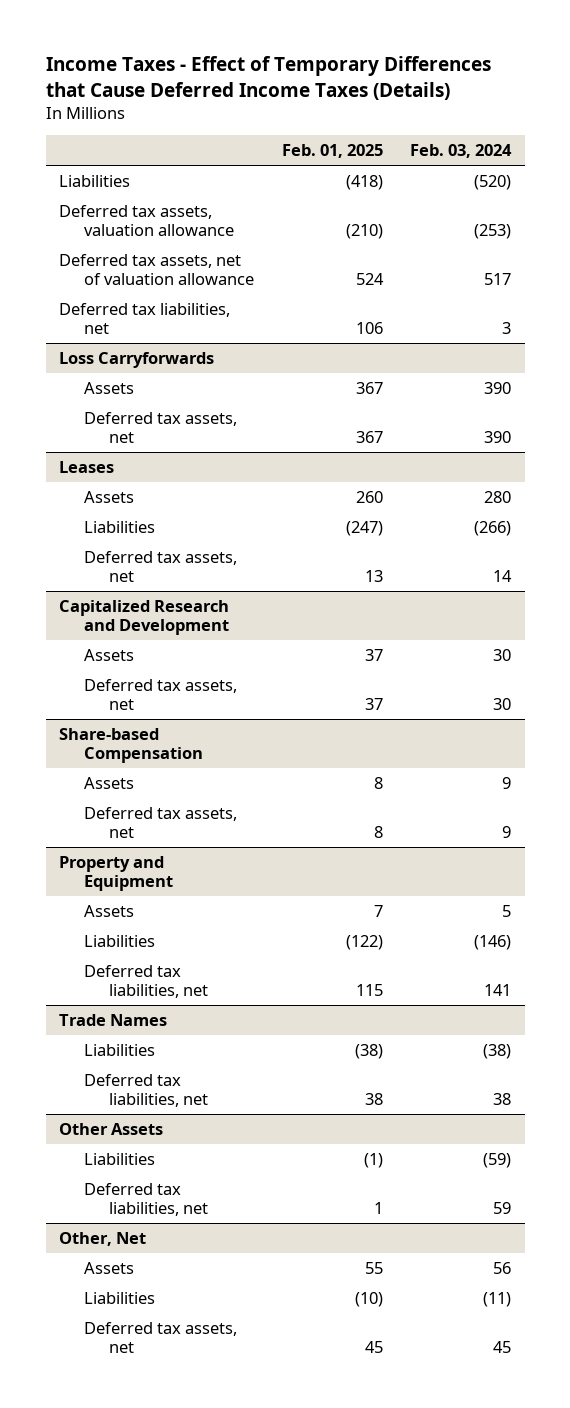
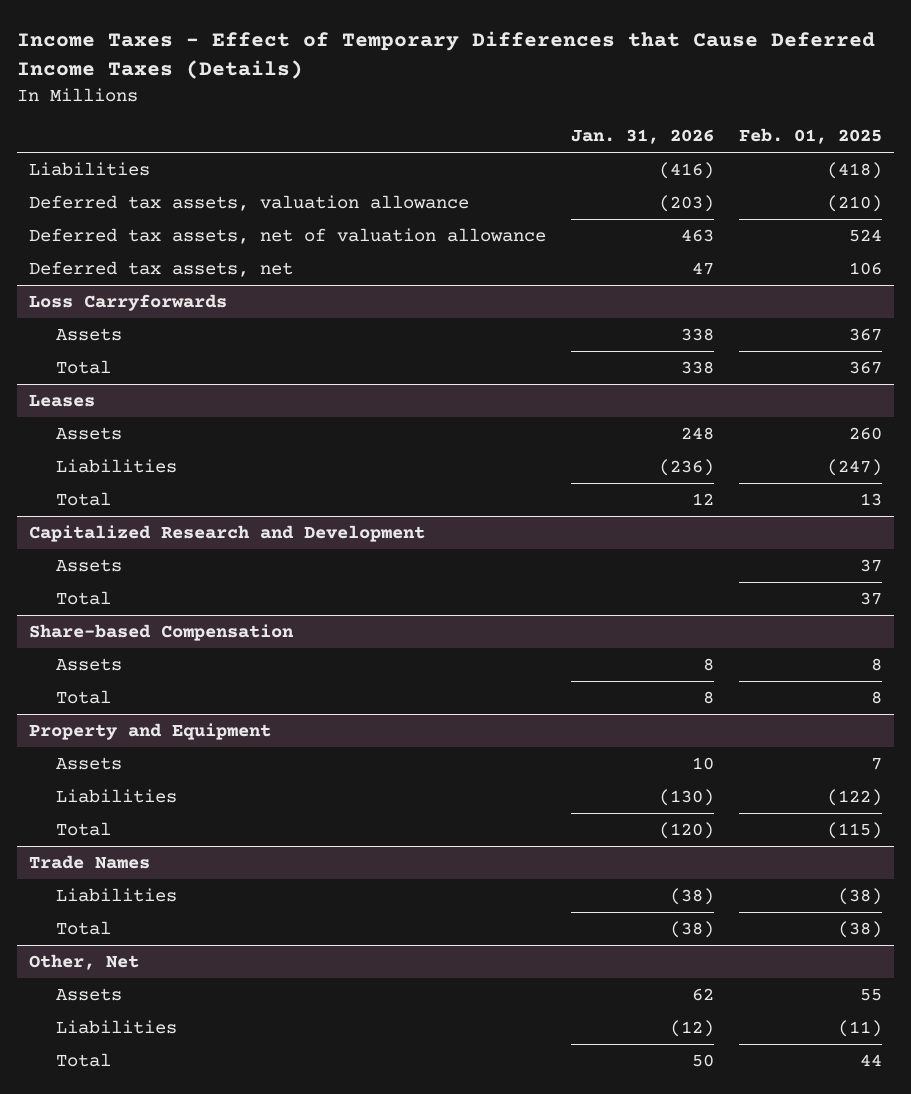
- | Feb. 01, 2025 | Feb. 03, 2024
+ | Jan. 31, 2026 | Feb. 01, 2025
- Deferred tax liabilities, net | 106 | 3
+ Deferred tax assets, net | 47 | 106
@ Loss Carryforwards
- Deferred tax assets, net | 367 | 390
+ Total | 338 | 367
@ Leases
- Deferred tax assets, net | 13 | 14
+ Total | 12 | 13
@ Capitalized Research and Development
- Deferred tax assets, net | 37 | 30
+ Total | | 37
@ Share-based Compensation
- Deferred tax assets, net | 8 | 9
+ Total | 8 | 8
@ Property and Equipment
- Deferred tax liabilities, net | 115 | 141
+ Total | (120) | (115)
@ Trade Names
- Deferred tax liabilities, net | 38 | 38
- Other Assets
- Liabilities | (1) | (59)
- Deferred tax liabilities, net | 1 | 59
@ Trade Names
+ Total | (38) | (38)
@ Other, Net
- Liabilities | (10) | (11)
- Deferred tax assets, net | 45 | 45
+ Liabilities | (12) | (11)
+ Total | 50 | 44

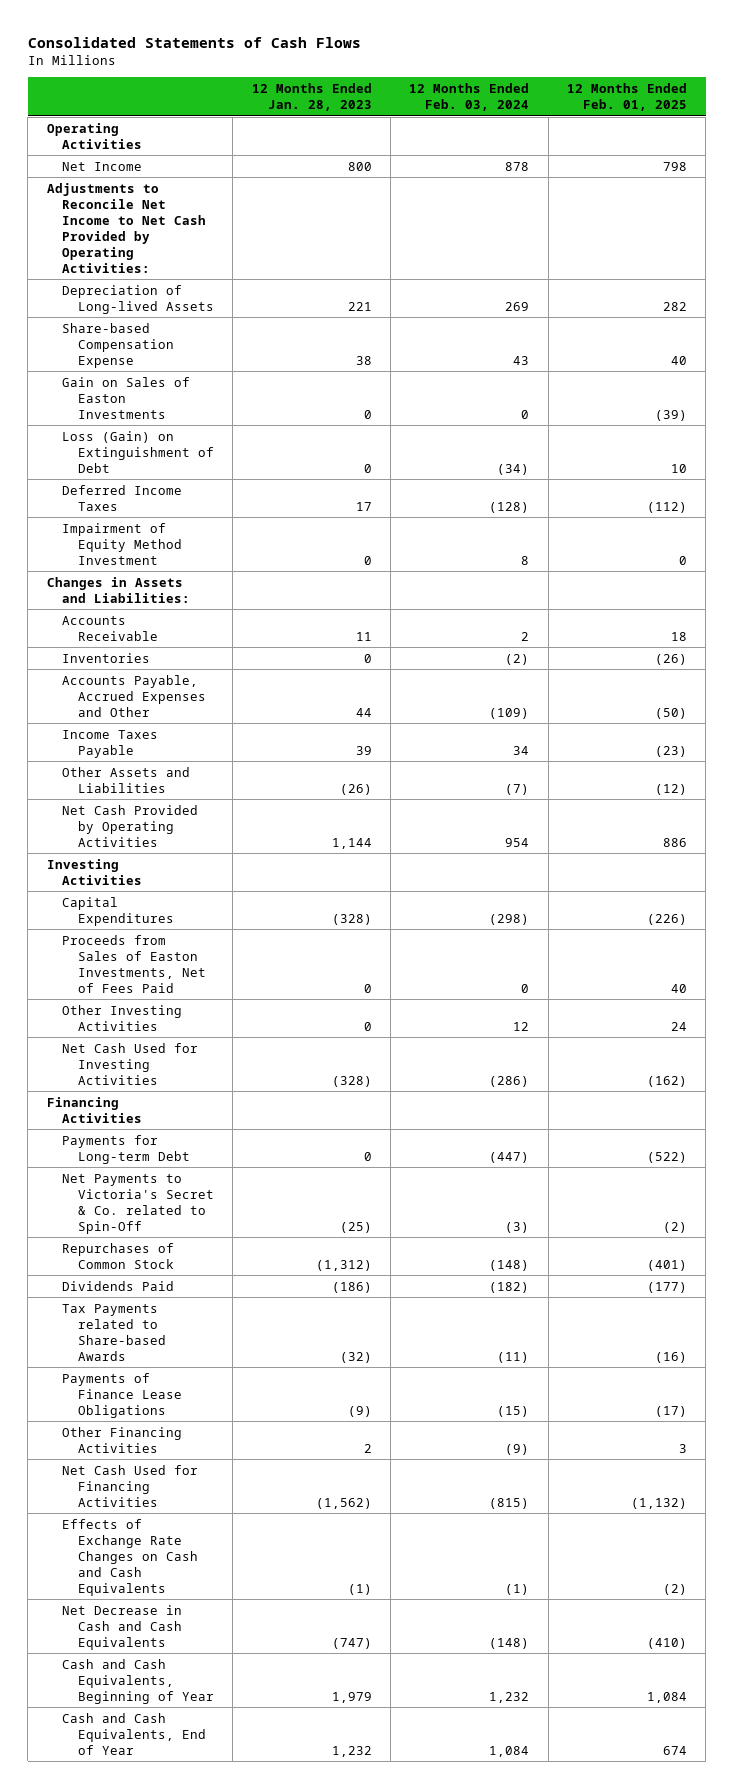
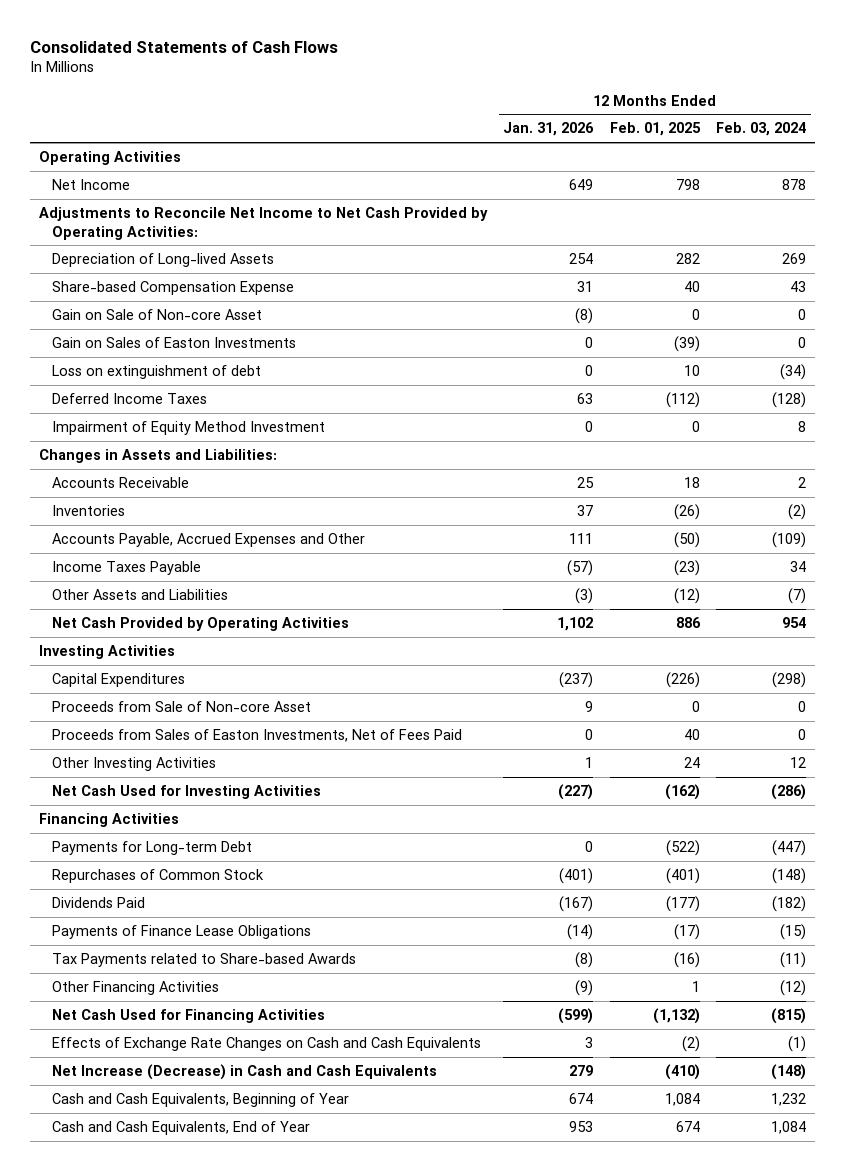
- | 12 Months Ended Jan. 28, 2023 | 12 Months Ended Feb. 03, 2024 | 12 Months Ended Feb. 01, 2025
+ | 12 Months Ended Jan. 31, 2026 | 12 Months Ended Feb. 01, 2025 | 12 Months Ended Feb. 03, 2024
+ Gain on Sale of Non-core Asset | (8) | 0 | 0
- Loss (Gain) on Extinguishment of Debt | 0 | (34) | 10
+ Loss on extinguishment of debt | 0 | 10 | (34)
+ Proceeds from Sale of Non-core Asset | 9 | 0 | 0
- Net Payments to Victoria's Secret & Co. related to Spin-Off | (25) | (3) | (2)
- Other Financing Activities | 2 | (9) | 3
moved down: Tax Payments related to Share-based Awards | (8) | (16) | (11)
+ Other Financing Activities | (9) | 1 | (12)
- Net Decrease in Cash and Cash Equivalents | (747) | (148) | (410)
+ Net Increase (Decrease) in Cash and Cash Equivalents | 279 | (410) | (148)

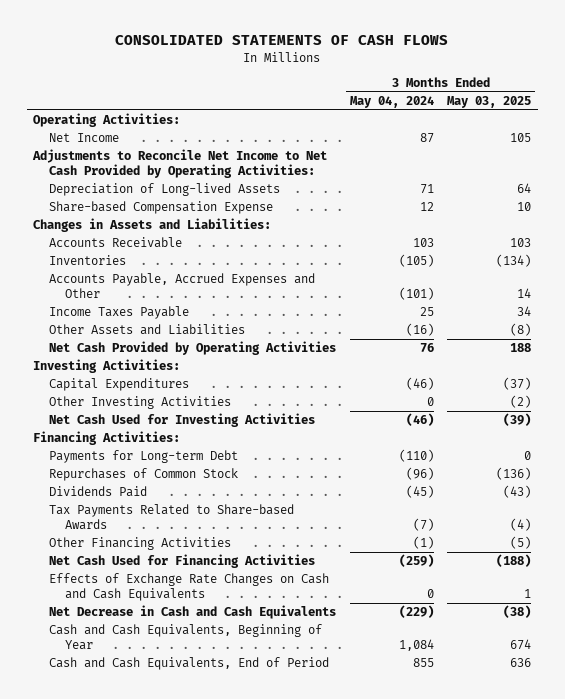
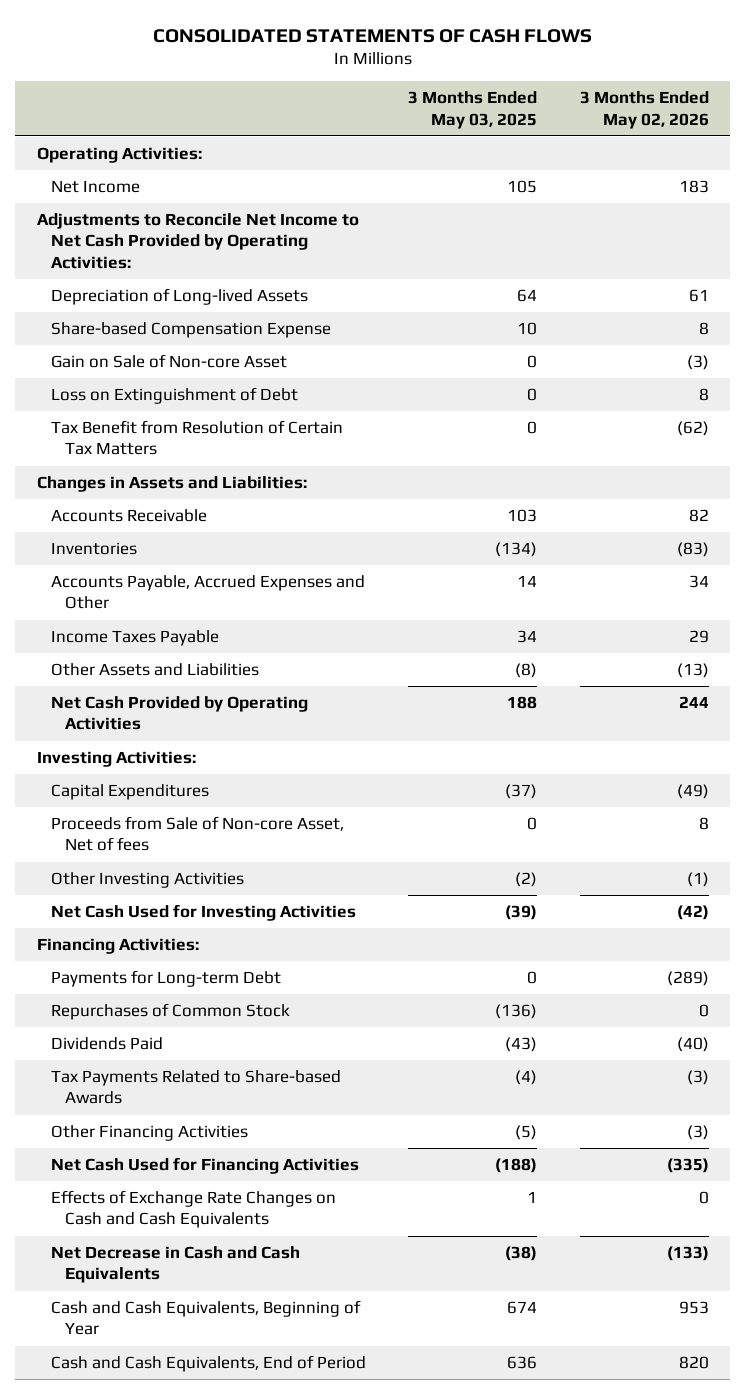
- | 3 Months Ended May 04, 2024 | 3 Months Ended May 03, 2025
+ | 3 Months Ended May 03, 2025 | 3 Months Ended May 02, 2026
+ Gain on Sale of Non-core Asset | 0 | (3)
+ Loss on Extinguishment of Debt | 0 | 8
+ Tax Benefit from Resolution of Certain Tax Matters | 0 | (62)
+ Proceeds from Sale of Non-core Asset, Net of fees | 0 | 8

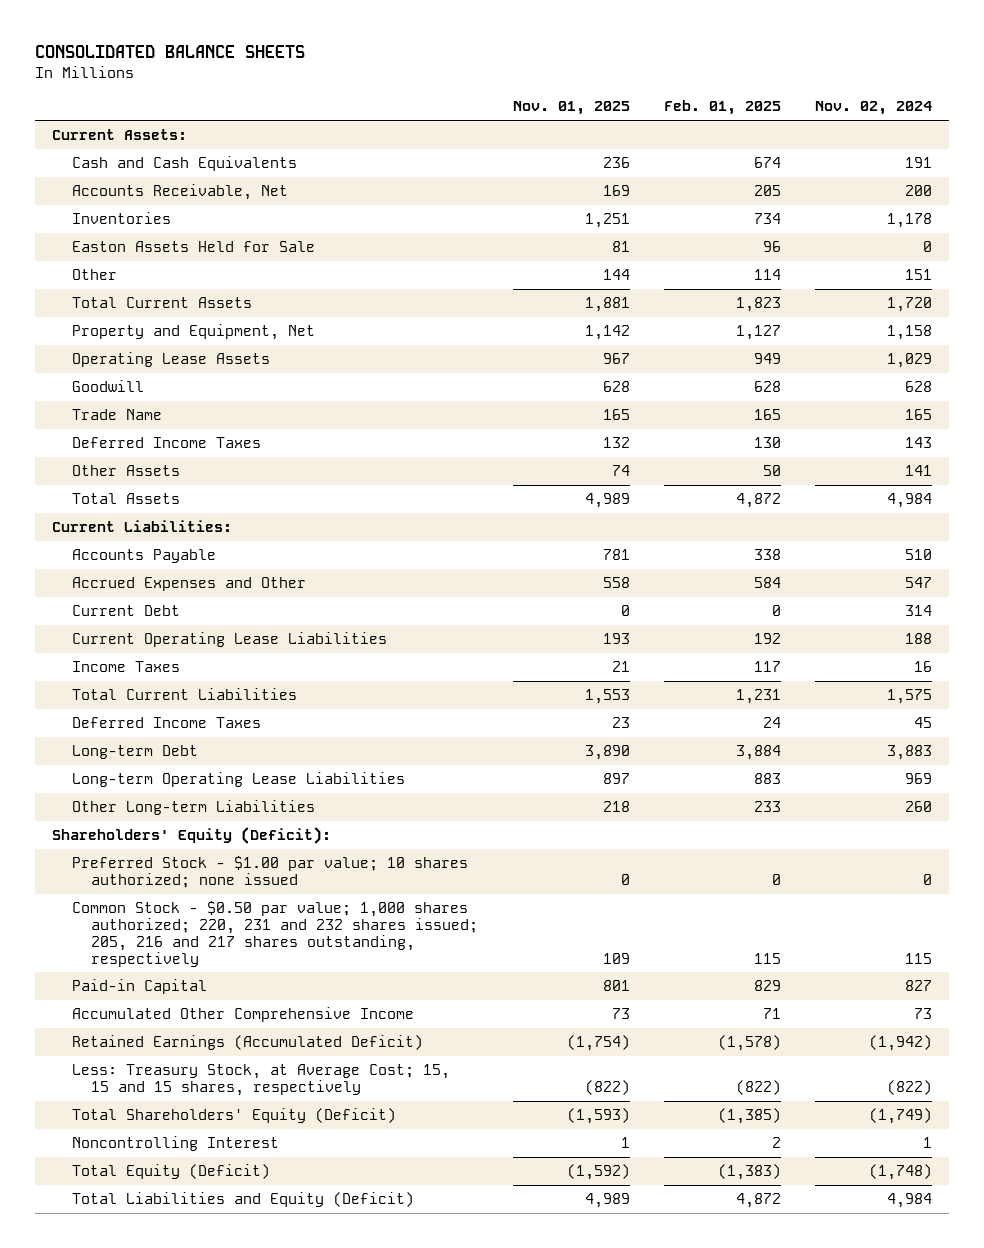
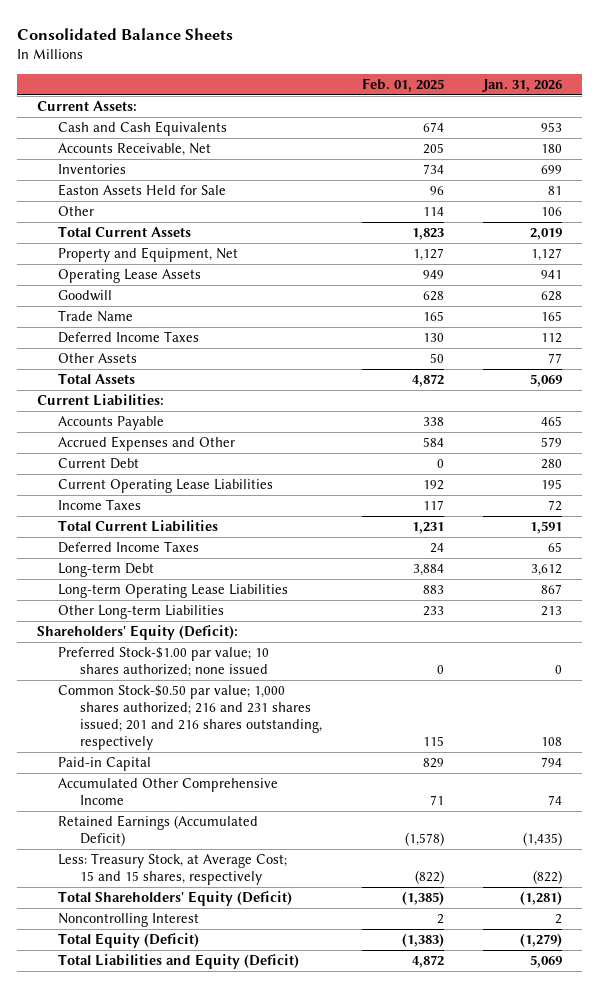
- CONSOLIDATED BALANCE SHEETS
+ Consolidated Balance Sheets
- | Nov. 01, 2025 | Feb. 01, 2025 | Nov. 02, 2024
+ | Feb. 01, 2025 | Jan. 31, 2026
- Preferred Stock - $1.00 par value; 10 shares authorized; none issued | 0 | 0 | 0
- Common Stock - $0.50 par value; 1,000 shares authorized; 220, 231 and 232 shares issued; 205, 216 and 217 shares outstanding, respectively | 109 | 115 | 115
+ Preferred Stock-$1.00 par value; 10 shares authorized; none issued | 0 | 0
+ Common Stock-$0.50 par value; 1,000 shares authorized; 216 and 231 shares issued; 201 and 216 shares outstanding, respectively | 115 | 108
- Less: Treasury Stock, at Average Cost; 15, 15 and 15 shares, respectively | (822) | (822) | (822)
+ Less: Treasury Stock, at Average Cost; 15 and 15 shares, respectively | (822) | (822)

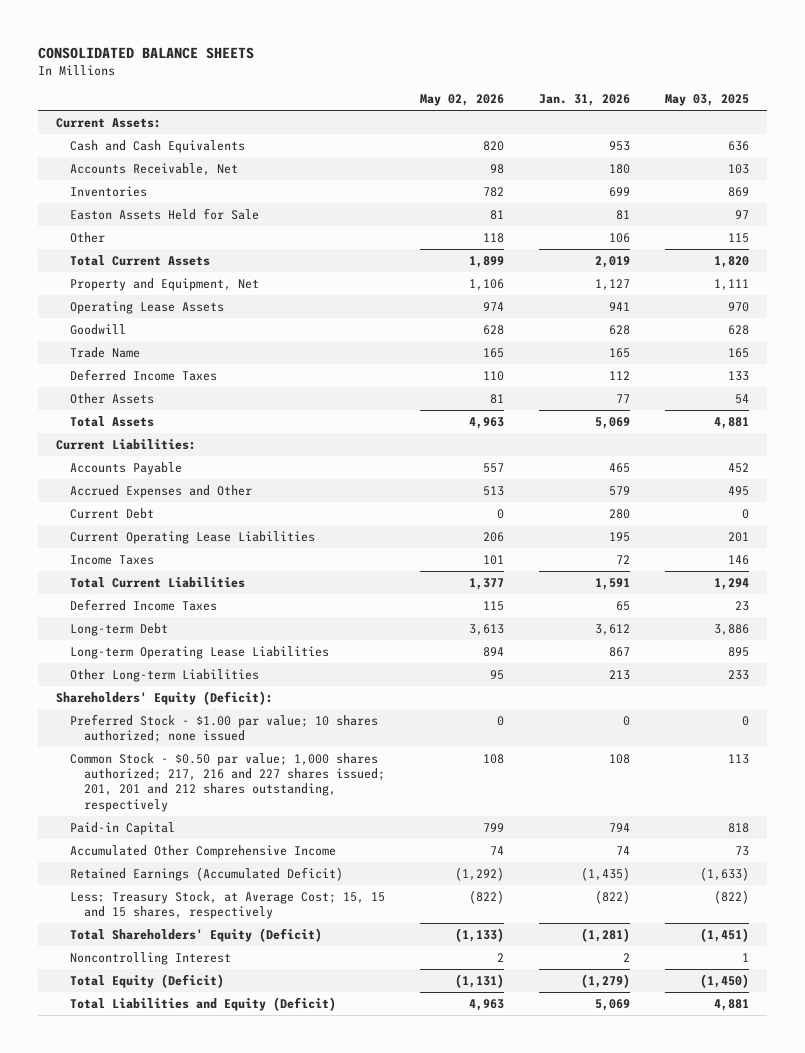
- Consolidated Balance Sheets
+ CONSOLIDATED BALANCE SHEETS
- | Feb. 01, 2025 | Jan. 31, 2026
+ | May 02, 2026 | Jan. 31, 2026 | May 03, 2025
- Preferred Stock-$1.00 par value; 10 shares authorized; none issued | 0 | 0
- Common Stock-$0.50 par value; 1,000 shares authorized; 216 and 231 shares issued; 201 and 216 shares outstanding, respectively | 115 | 108
+ Preferred Stock - $1.00 par value; 10 shares authorized; none issued | 0 | 0 | 0
+ Common Stock - $0.50 par value; 1,000 shares authorized; 217, 216 and 227 shares issued; 201, 201 and 212 shares outstanding, respectively | 108 | 108 | 113
- Less: Treasury Stock, at Average Cost; 15 and 15 shares, respectively | (822) | (822)
+ Less: Treasury Stock, at Average Cost; 15, 15 and 15 shares, respectively | (822) | (822) | (822)

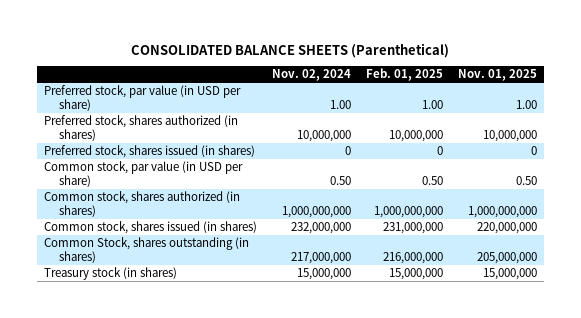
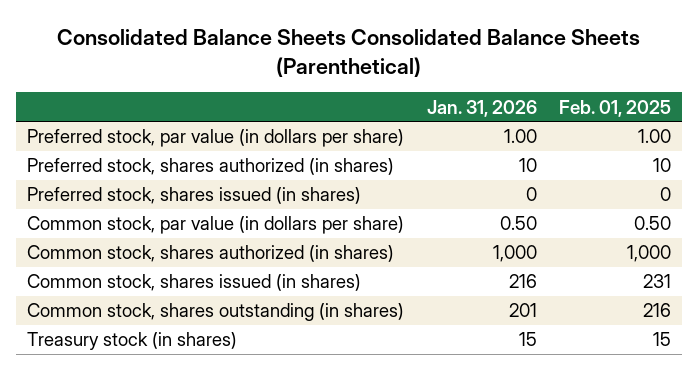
- CONSOLIDATED BALANCE SHEETS (Parenthetical)
+ Consolidated Balance Sheets Consolidated Balance Sheets (Parenthetical)
- | Nov. 02, 2024 | Feb. 01, 2025 | Nov. 01, 2025
+ | Jan. 31, 2026 | Feb. 01, 2025
- Preferred stock, par value (in USD per share) | 1.00 | 1.00 | 1.00
- Preferred stock, shares authorized (in shares) | 10,000,000 | 10,000,000 | 10,000,000
+ Preferred stock, par value (in dollars per share) | 1.00 | 1.00
+ Preferred stock, shares authorized (in shares) | 10 | 10
- Common stock, par value (in USD per share) | 0.50 | 0.50 | 0.50
- Common stock, shares authorized (in shares) | 1,000,000,000 | 1,000,000,000 | 1,000,000,000
- Common stock, shares issued (in shares) | 232,000,000 | 231,000,000 | 220,000,000
- Common Stock, shares outstanding (in shares) | 217,000,000 | 216,000,000 | 205,000,000
- Treasury stock (in shares) | 15,000,000 | 15,000,000 | 15,000,000
+ Common stock, par value (in dollars per share) | 0.50 | 0.50
+ Common stock, shares authorized (in shares) | 1,000 | 1,000
+ Common stock, shares issued (in shares) | 216 | 231
+ Common stock, shares outstanding (in shares) | 201 | 216
+ Treasury stock (in shares) | 15 | 15

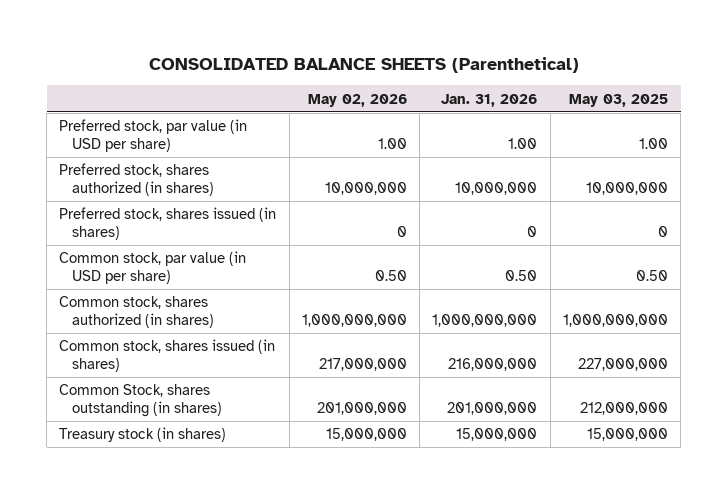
- Consolidated Balance Sheets Consolidated Balance Sheets (Parenthetical)
+ CONSOLIDATED BALANCE SHEETS (Parenthetical)
- | Jan. 31, 2026 | Feb. 01, 2025
+ | May 02, 2026 | Jan. 31, 2026 | May 03, 2025
- Preferred stock, par value (in dollars per share) | 1.00 | 1.00
- Preferred stock, shares authorized (in shares) | 10 | 10
+ Preferred stock, par value (in USD per share) | 1.00 | 1.00 | 1.00
+ Preferred stock, shares authorized (in shares) | 10,000,000 | 10,000,000 | 10,000,000
- Common stock, par value (in dollars per share) | 0.50 | 0.50
- Common stock, shares authorized (in shares) | 1,000 | 1,000
- Common stock, shares issued (in shares) | 216 | 231
- Common stock, shares outstanding (in shares) | 201 | 216
- Treasury stock (in shares) | 15 | 15
+ Common stock, par value (in USD per share) | 0.50 | 0.50 | 0.50
+ Common stock, shares authorized (in shares) | 1,000,000,000 | 1,000,000,000 | 1,000,000,000
+ Common stock, shares issued (in shares) | 217,000,000 | 216,000,000 | 227,000,000
+ Common Stock, shares outstanding (in shares) | 201,000,000 | 201,000,000 | 212,000,000
+ Treasury stock (in shares) | 15,000,000 | 15,000,000 | 15,000,000

